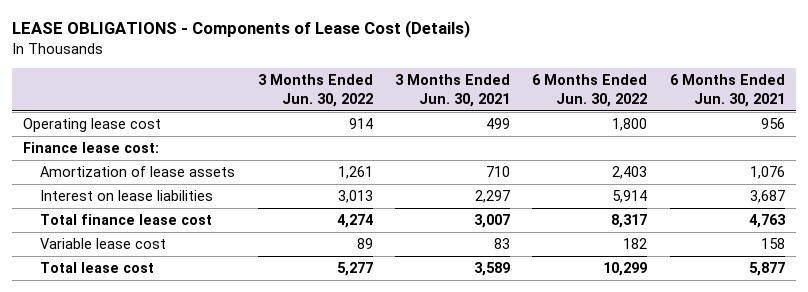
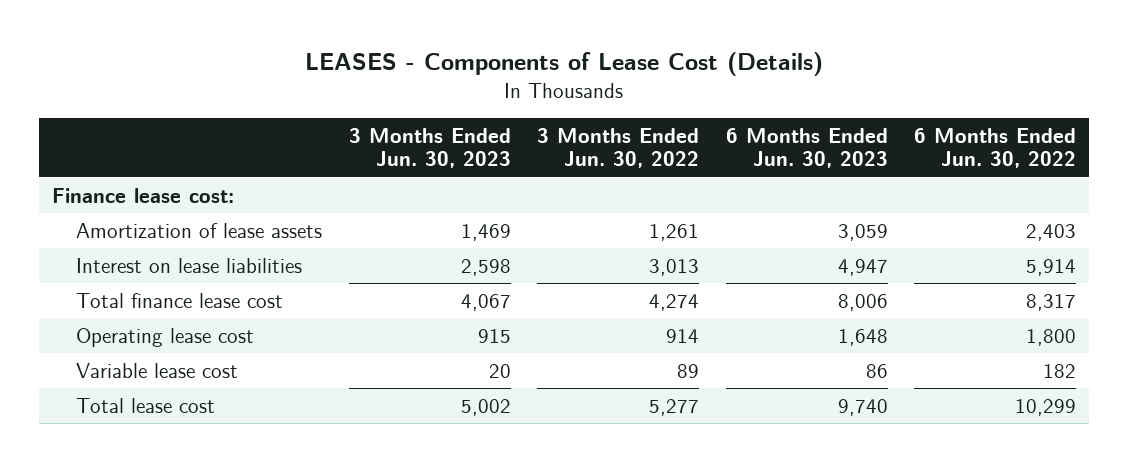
- LEASE OBLIGATIONS - Components of Lease Cost (Details)
+ LEASES - Components of Lease Cost (Details)
- | 3 Months Ended Jun. 30, 2022 | 3 Months Ended Jun. 30, 2021 | 6 Months Ended Jun. 30, 2022 | 6 Months Ended Jun. 30, 2021
+ | 3 Months Ended Jun. 30, 2023 | 3 Months Ended Jun. 30, 2022 | 6 Months Ended Jun. 30, 2023 | 6 Months Ended Jun. 30, 2022
moved down: Operating lease cost | 915 | 914 | 1,648 | 1,800

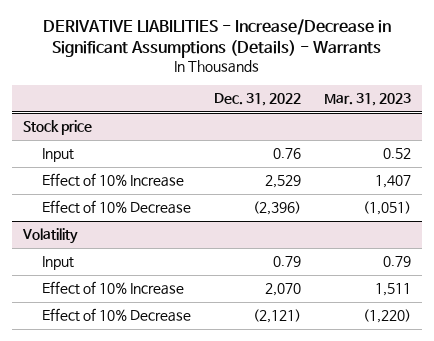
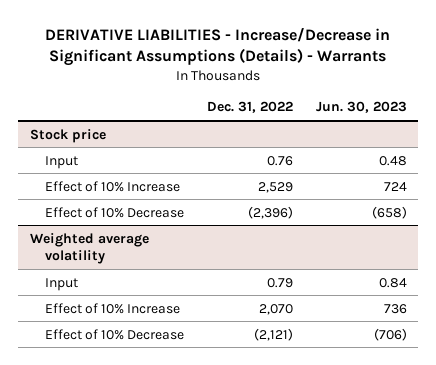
- | Dec. 31, 2022 | Mar. 31, 2023
+ | Dec. 31, 2022 | Jun. 30, 2023
- Volatility
+ Weighted average volatility

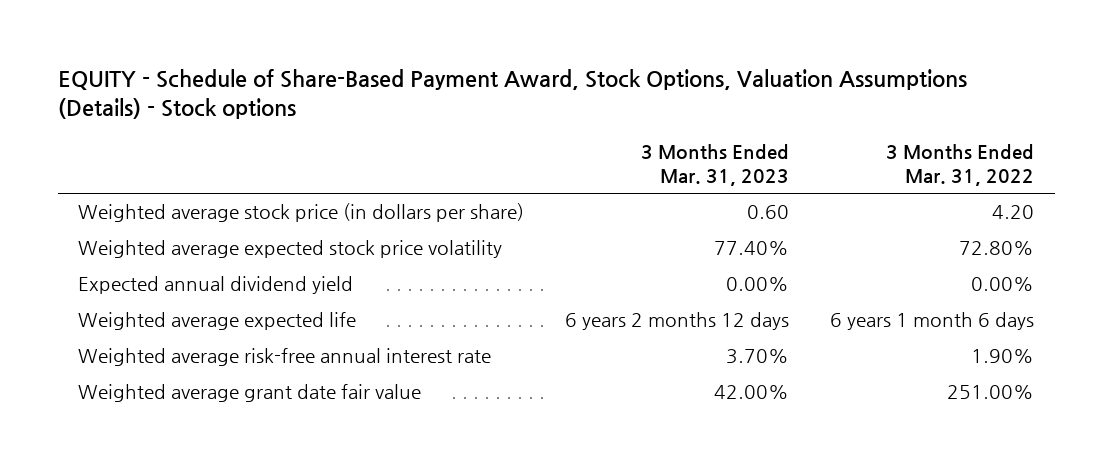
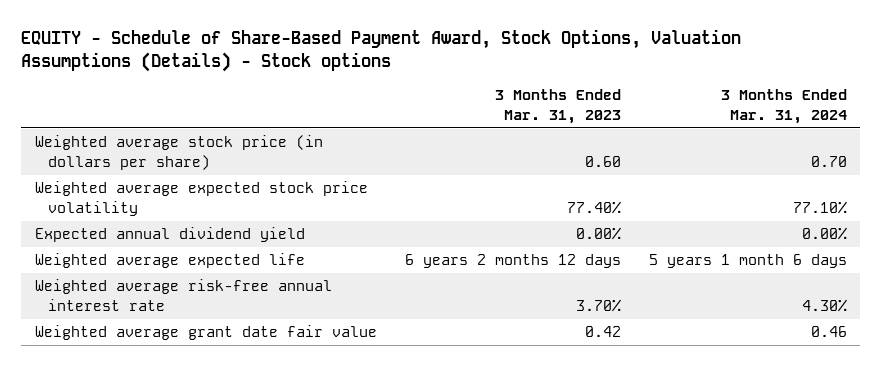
- | 3 Months Ended Mar. 31, 2023 | 3 Months Ended Mar. 31, 2022
+ | 3 Months Ended Mar. 31, 2023 | 3 Months Ended Mar. 31, 2024
- Weighted average grant date fair value | 42.00% | 251.00%
+ Weighted average grant date fair value | 0.42 | 0.46

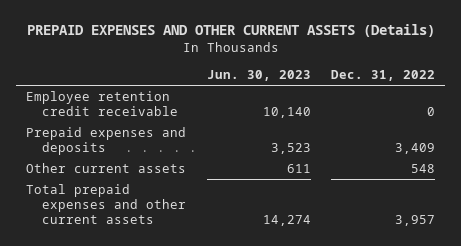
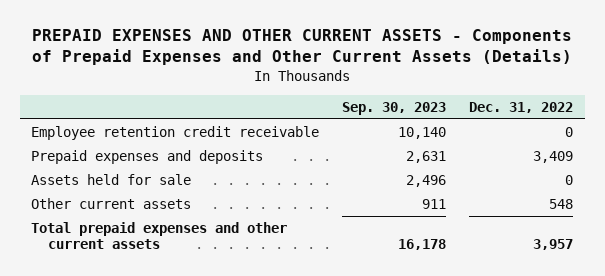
- PREPAID EXPENSES AND OTHER CURRENT ASSETS (Details)
+ PREPAID EXPENSES AND OTHER CURRENT ASSETS - Components of Prepaid Expenses and Other Current Assets (Details)
- | Jun. 30, 2023 | Dec. 31, 2022
+ | Sep. 30, 2023 | Dec. 31, 2022
+ Assets held for sale | 2,496 | 0

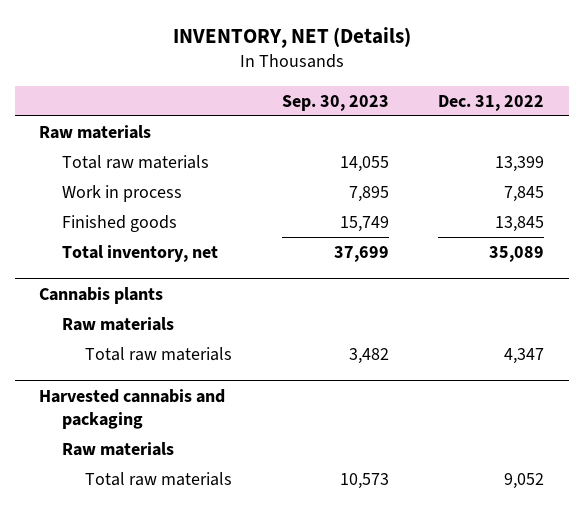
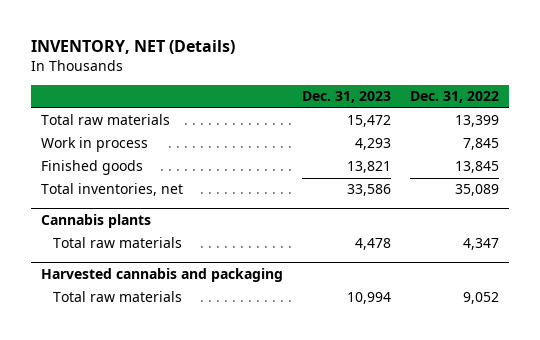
- | Sep. 30, 2023 | Dec. 31, 2022
+ | Dec. 31, 2023 | Dec. 31, 2022
- Raw materials
- Total inventory, net | 37,699 | 35,089
+ Total inventories, net | 33,586 | 35,089
@ Cannabis plants
- Raw materials
@ Harvested cannabis and packaging
- Raw materials

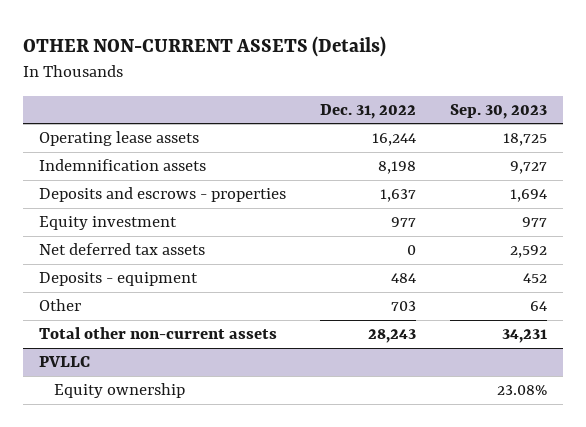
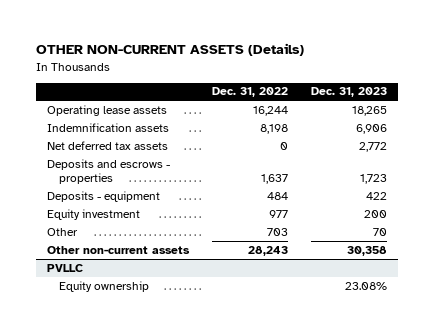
- | Dec. 31, 2022 | Sep. 30, 2023
+ | Dec. 31, 2022 | Dec. 31, 2023
moved down: Deposits and escrows - properties | 1,637 | 1,723
moved down: Equity investment | 977 | 200
- Total other non-current assets | 28,243 | 34,231
+ Other non-current assets | 28,243 | 30,358

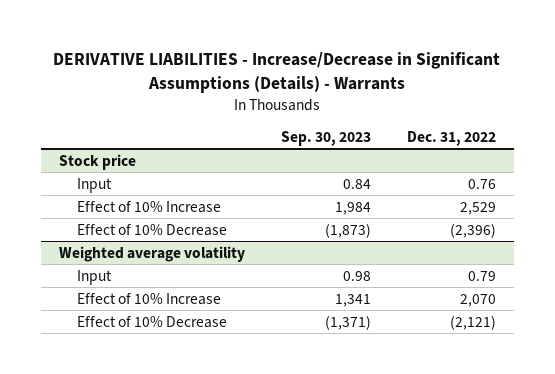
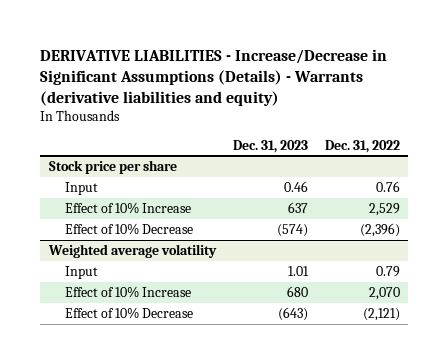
- DERIVATIVE LIABILITIES - Increase/Decrease in Significant Assumptions (Details) - Warrants
+ DERIVATIVE LIABILITIES - Increase/Decrease in Significant Assumptions (Details) - Warrants (derivative liabilities and equity)
- | Sep. 30, 2023 | Dec. 31, 2022
+ | Dec. 31, 2023 | Dec. 31, 2022
- Stock price
+ Stock price per share

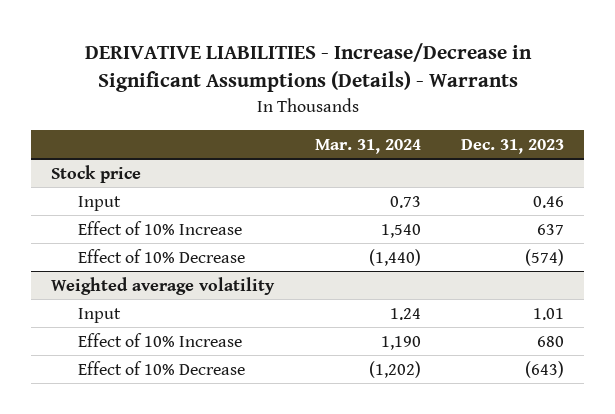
- DERIVATIVE LIABILITIES - Increase/Decrease in Significant Assumptions (Details) - Warrants (derivative liabilities and equity)
+ DERIVATIVE LIABILITIES - Increase/Decrease in Significant Assumptions (Details) - Warrants
- | Dec. 31, 2023 | Dec. 31, 2022
+ | Mar. 31, 2024 | Dec. 31, 2023
- Stock price per share
+ Stock price

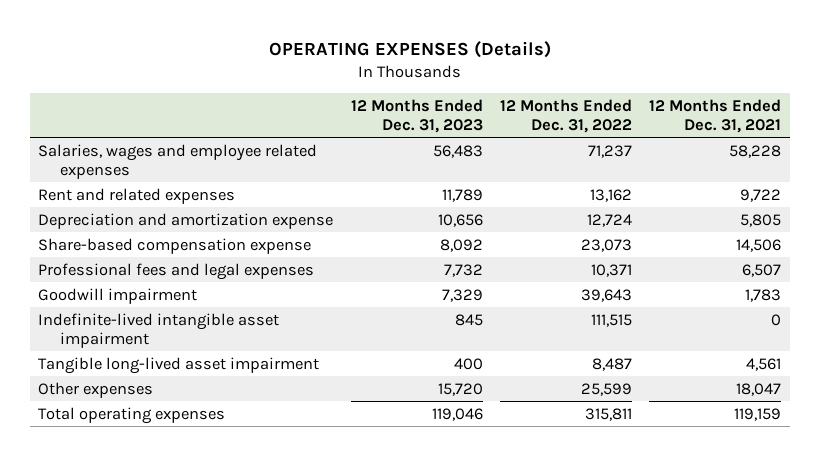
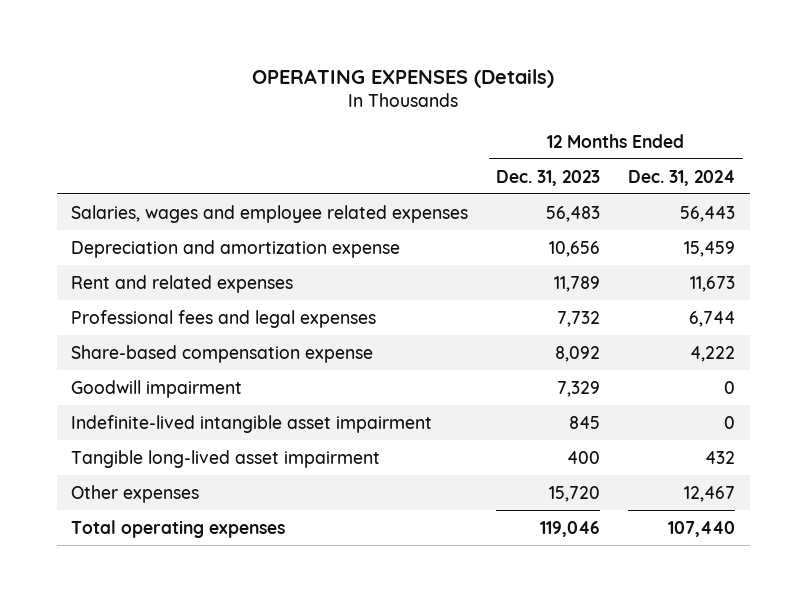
- | 12 Months Ended Dec. 31, 2023 | 12 Months Ended Dec. 31, 2022 | 12 Months Ended Dec. 31, 2021
+ | 12 Months Ended Dec. 31, 2023 | 12 Months Ended Dec. 31, 2024
moved down: Rent and related expenses | 11,789 | 11,673
moved down: Share-based compensation expense | 8,092 | 4,222

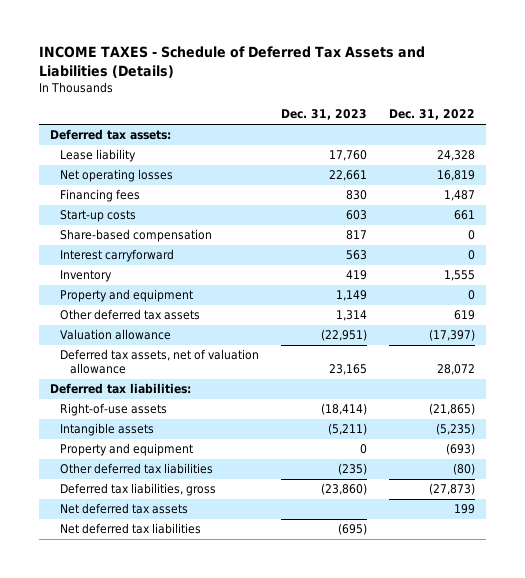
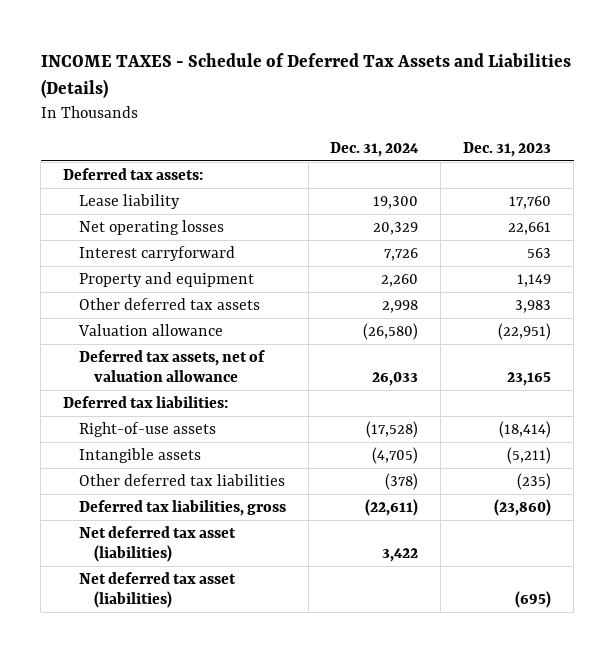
- | Dec. 31, 2023 | Dec. 31, 2022
+ | Dec. 31, 2024 | Dec. 31, 2023
- Financing fees | 830 | 1,487
- Start-up costs | 603 | 661
- Share-based compensation | 817 | 0
- Inventory | 419 | 1,555
- Other deferred tax assets | 1,314 | 619
+ Other deferred tax assets | 2,998 | 3,983
- Property and equipment | 0 | (693)
- Net deferred tax assets | | 199
- Net deferred tax liabilities | (695) |
+ Net deferred tax asset (liabilities) | 3,422 |
+ Net deferred tax asset (liabilities) | | (695)

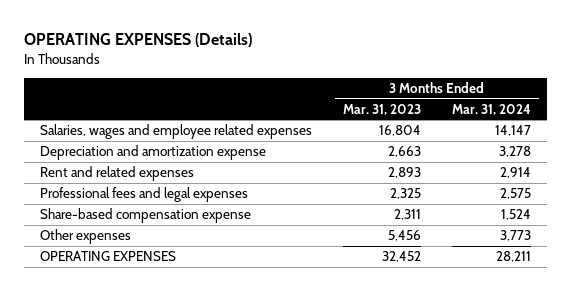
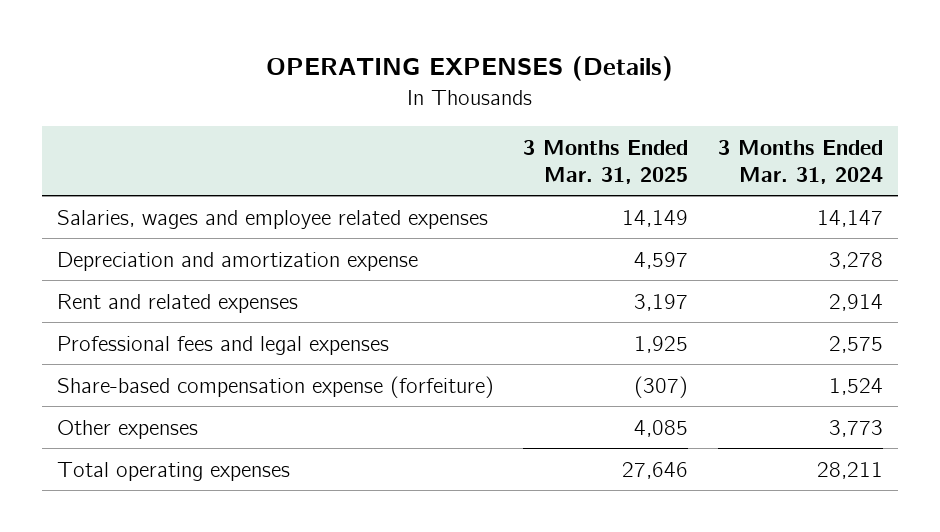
- | 3 Months Ended Mar. 31, 2023 | 3 Months Ended Mar. 31, 2024
+ | 3 Months Ended Mar. 31, 2025 | 3 Months Ended Mar. 31, 2024
- Share-based compensation expense | 2,311 | 1,524
+ Share-based compensation expense (forfeiture) | (307) | 1,524
- OPERATING EXPENSES | 32,452 | 28,211
+ Total operating expenses | 27,646 | 28,211

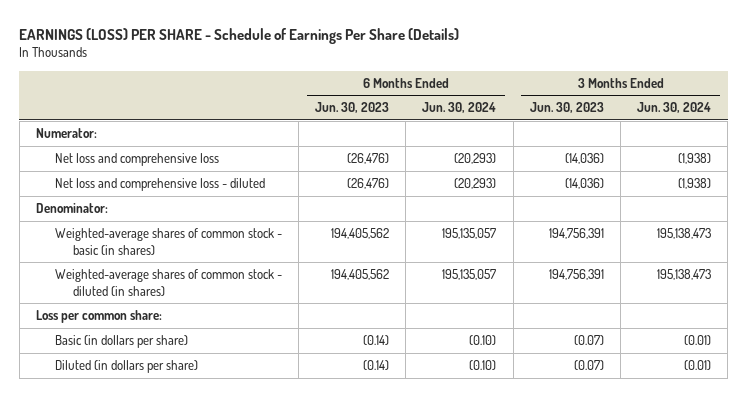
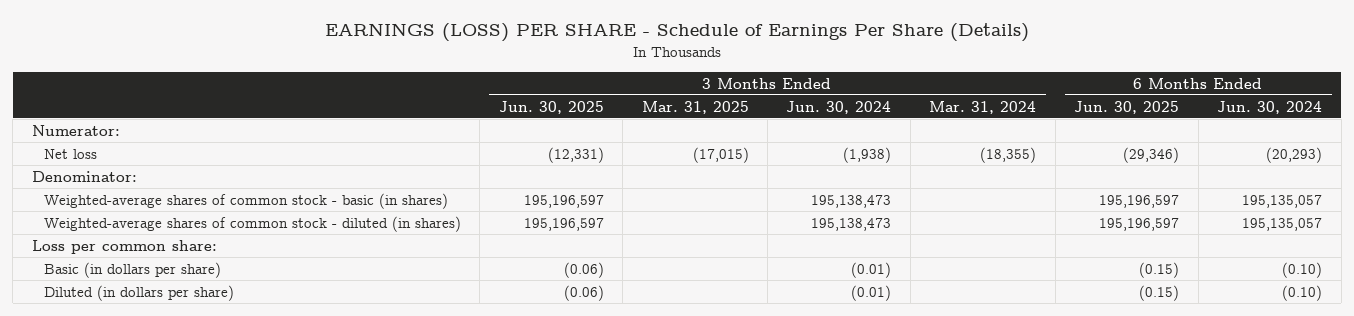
- | 6 Months Ended Jun. 30, 2023 | 6 Months Ended Jun. 30, 2024 | 3 Months Ended Jun. 30, 2023 | 3 Months Ended Jun. 30, 2024
+ | 3 Months Ended Jun. 30, 2025 | 3 Months Ended Mar. 31, 2025 | 3 Months Ended Jun. 30, 2024 | 3 Months Ended Mar. 31, 2024 | 6 Months Ended Jun. 30, 2025 | 6 Months Ended Jun. 30, 2024
- Net loss and comprehensive loss | (26,476) | (20,293) | (14,036) | (1,938)
- Net loss and comprehensive loss - diluted | (26,476) | (20,293) | (14,036) | (1,938)
+ Net loss | (12,331) | (17,015) | (1,938) | (18,355) | (29,346) | (20,293)

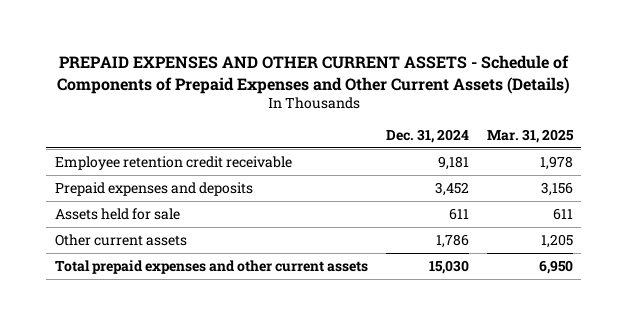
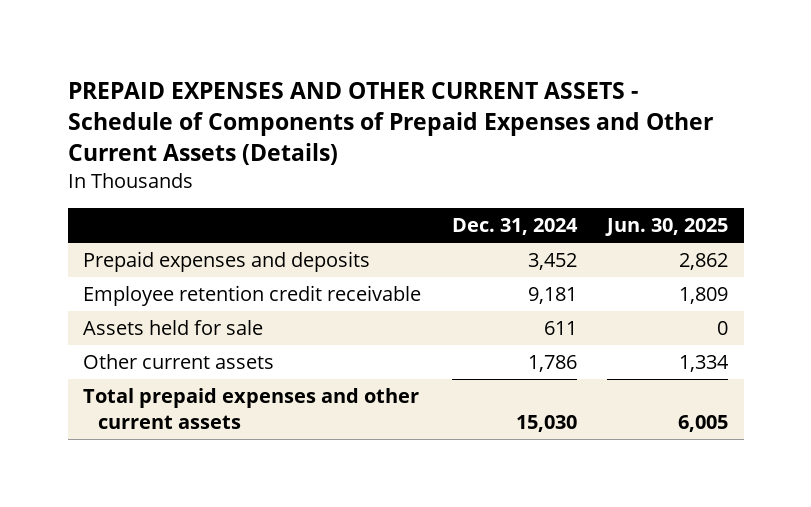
- | Dec. 31, 2024 | Mar. 31, 2025
+ | Dec. 31, 2024 | Jun. 30, 2025
moved down: Employee retention credit receivable | 9,181 | 1,809

